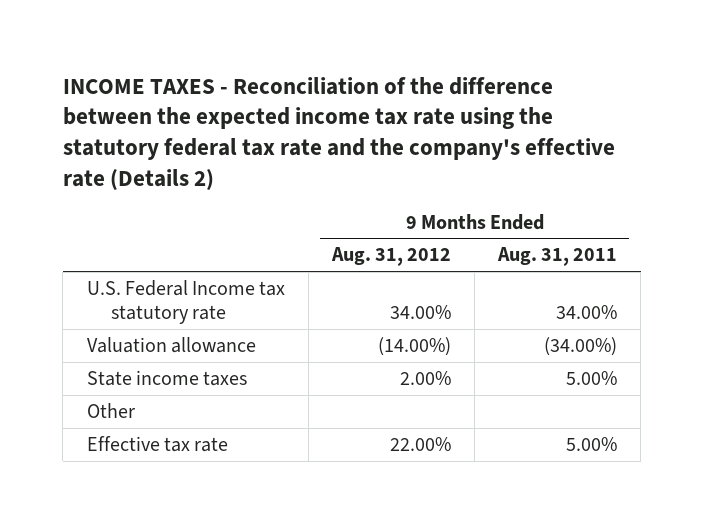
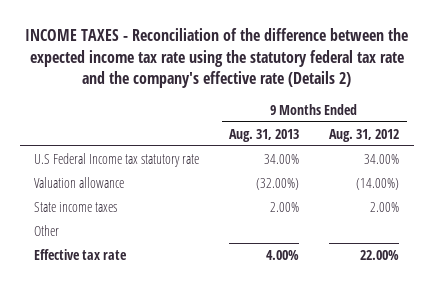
- | 9 Months Ended Aug. 31, 2012 | 9 Months Ended Aug. 31, 2011
+ | 9 Months Ended Aug. 31, 2013 | 9 Months Ended Aug. 31, 2012
- U.S. Federal Income tax statutory rate | 34.00% | 34.00%
+ U.S Federal Income tax statutory rate | 34.00% | 34.00%

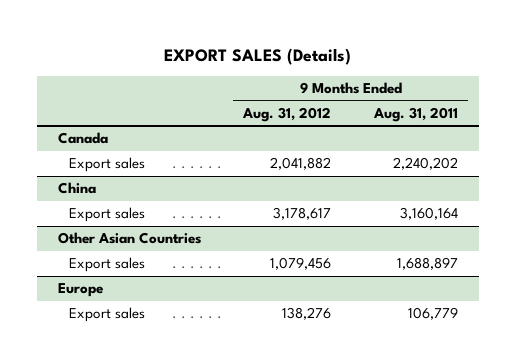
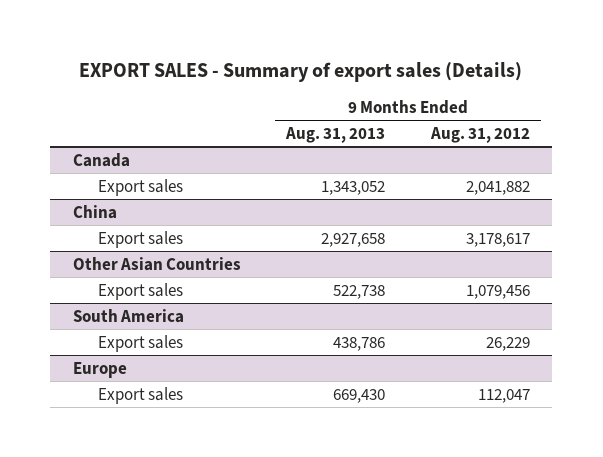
- EXPORT SALES (Details)
+ EXPORT SALES - Summary of export sales (Details)
- | 9 Months Ended Aug. 31, 2012 | 9 Months Ended Aug. 31, 2011
+ | 9 Months Ended Aug. 31, 2013 | 9 Months Ended Aug. 31, 2012
+ South America
+ Export sales | 438,786 | 26,229
@ Europe
- Export sales | 138,276 | 106,779
+ Export sales | 669,430 | 112,047

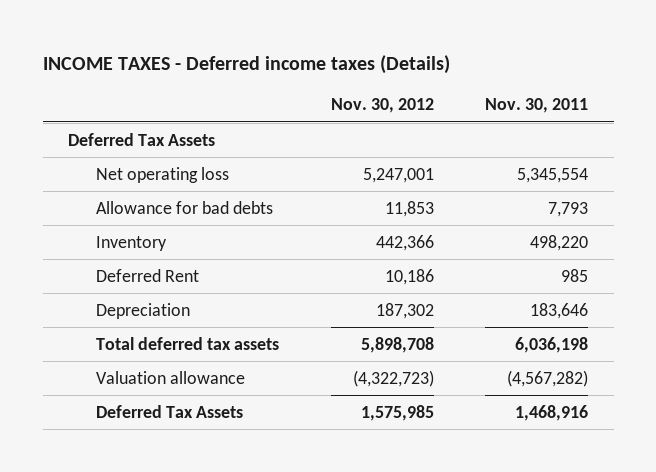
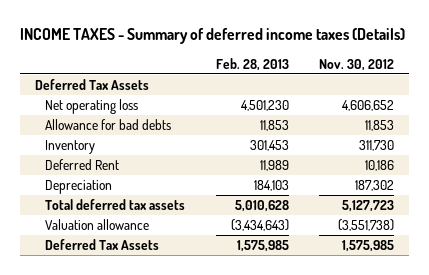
- INCOME TAXES - Deferred income taxes (Details)
+ INCOME TAXES - Summary of deferred income taxes (Details)
- | Nov. 30, 2012 | Nov. 30, 2011
+ | Feb. 28, 2013 | Nov. 30, 2012
- Net operating loss | 5,247,001 | 5,345,554
+ Net operating loss | 4,501,230 | 4,606,652
- Inventory | 442,366 | 498,220
+ Inventory | 301,453 | 311,730
- Total deferred tax assets | 5,898,708 | 6,036,198
- Valuation allowance | (4,322,723) | (4,567,282)
+ Total deferred tax assets | 5,010,628 | 5,127,723
+ Valuation allowance | (3,434,643) | (3,551,738)

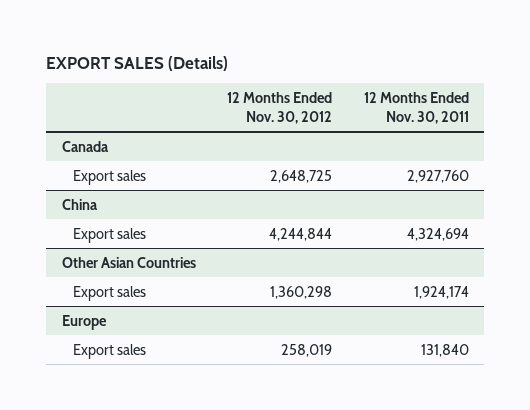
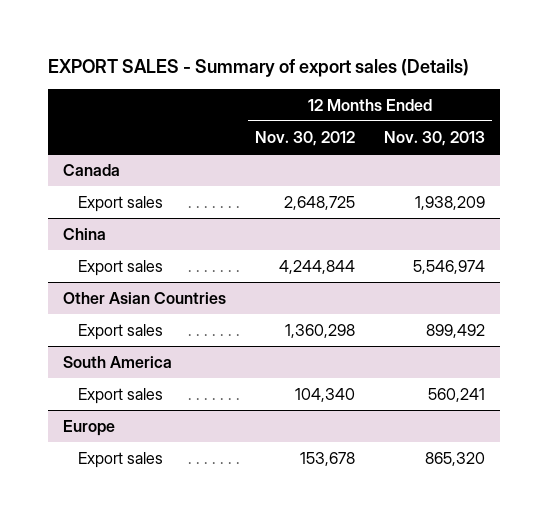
- EXPORT SALES (Details)
+ EXPORT SALES - Summary of export sales (Details)
- | 12 Months Ended Nov. 30, 2012 | 12 Months Ended Nov. 30, 2011
+ | 12 Months Ended Nov. 30, 2012 | 12 Months Ended Nov. 30, 2013
+ South America
+ Export sales | 104,340 | 560,241
@ Europe
- Export sales | 258,019 | 131,840
+ Export sales | 153,678 | 865,320

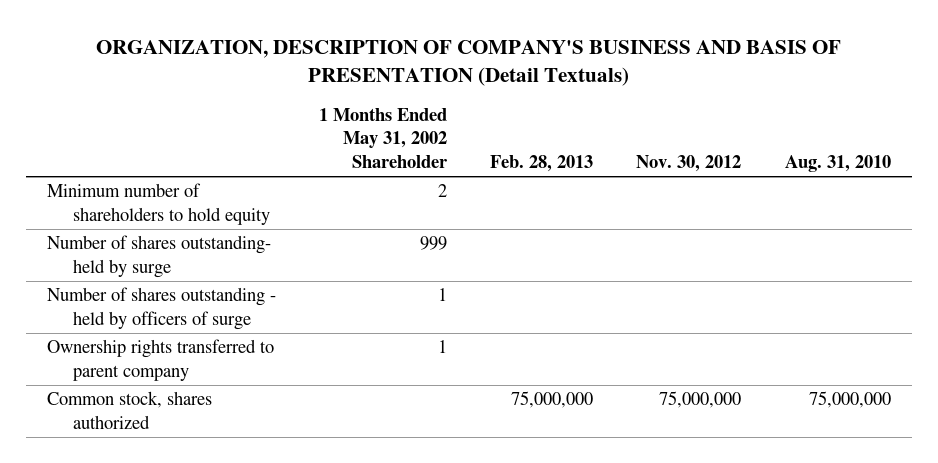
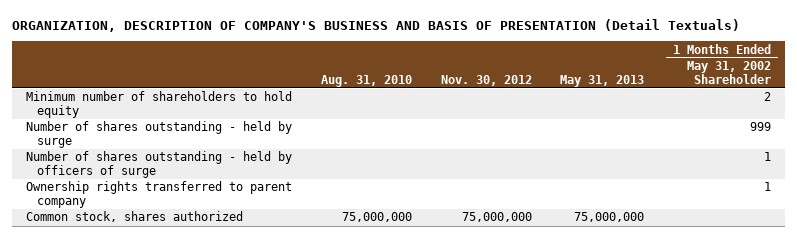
- | 1 Months Ended May 31, 2002 Shareholder | Feb. 28, 2013 | Nov. 30, 2012 | Aug. 31, 2010
+ | Aug. 31, 2010 | Nov. 30, 2012 | May 31, 2013 | 1 Months Ended May 31, 2002 Shareholder
- Number of shares outstanding- held by surge | 999 | | |
+ Number of shares outstanding - held by surge | | | | 999

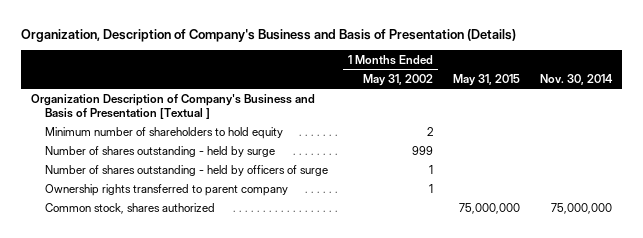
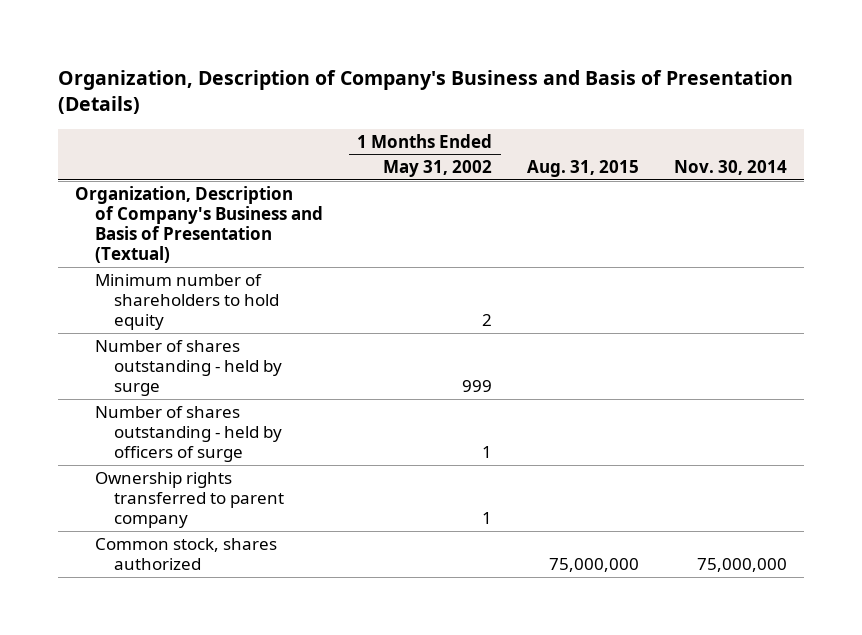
- | 1 Months Ended May 31, 2002 | May 31, 2015 | Nov. 30, 2014
+ | 1 Months Ended May 31, 2002 | Aug. 31, 2015 | Nov. 30, 2014
- Organization Description of Company's Business and Basis of Presentation [Textual ]
+ Organization, Description of Company's Business and Basis of Presentation (Textual)

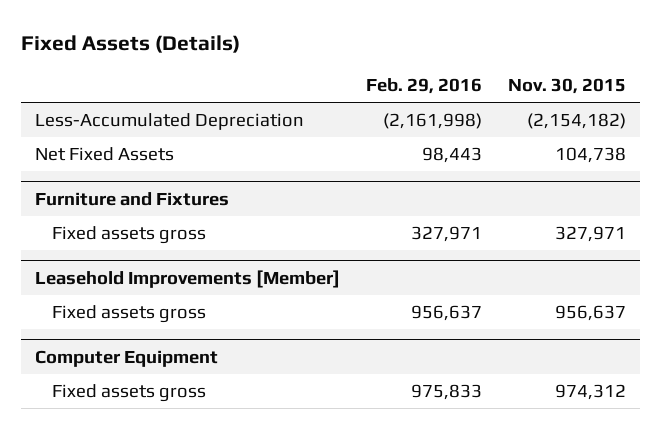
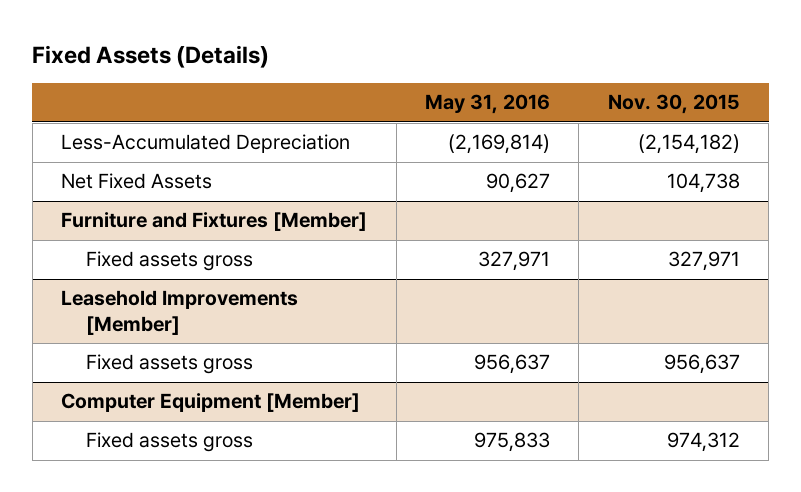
- | Feb. 29, 2016 | Nov. 30, 2015
+ | May 31, 2016 | Nov. 30, 2015
- Furniture and Fixtures
+ Furniture and Fixtures [Member]
- Computer Equipment
+ Computer Equipment [Member]

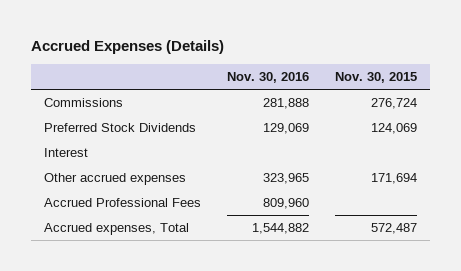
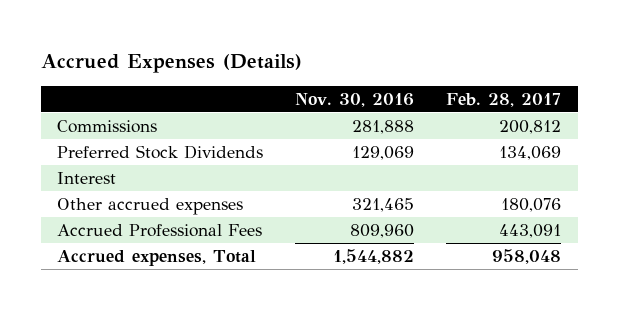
- | Nov. 30, 2016 | Nov. 30, 2015
+ | Nov. 30, 2016 | Feb. 28, 2017
- Other accrued expenses | 323,965 | 171,694
+ Other accrued expenses | 321,465 | 180,076

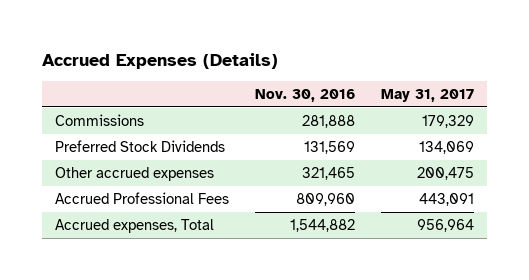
- | Nov. 30, 2016 | Feb. 28, 2017
+ | Nov. 30, 2016 | May 31, 2017
- Preferred Stock Dividends | 129,069 | 134,069
- Interest
+ Preferred Stock Dividends | 131,569 | 134,069

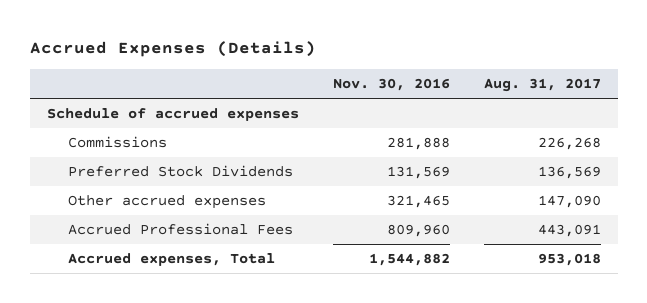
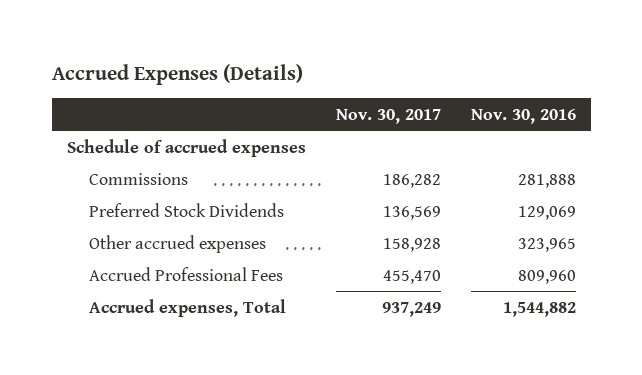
- | Nov. 30, 2016 | Aug. 31, 2017
+ | Nov. 30, 2017 | Nov. 30, 2016
- Preferred Stock Dividends | 131,569 | 136,569
- Other accrued expenses | 321,465 | 147,090
+ Preferred Stock Dividends | 136,569 | 129,069
+ Other accrued expenses | 158,928 | 323,965

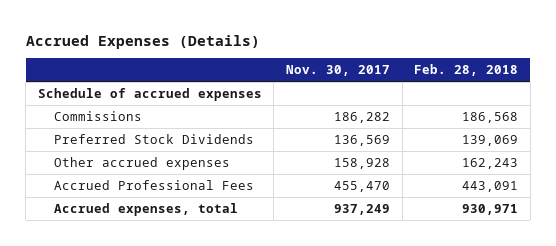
- | Nov. 30, 2017 | Nov. 30, 2016
+ | Nov. 30, 2017 | Feb. 28, 2018
- Accrued expenses, Total | 937,249 | 1,544,882
+ Accrued expenses, total | 937,249 | 930,971

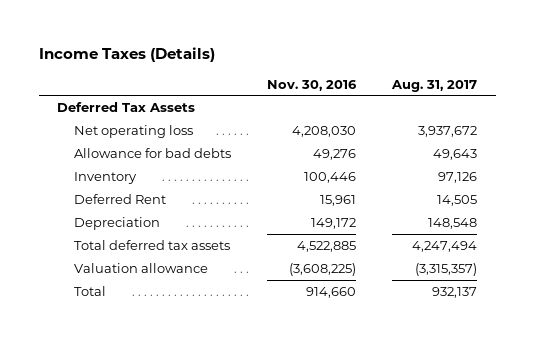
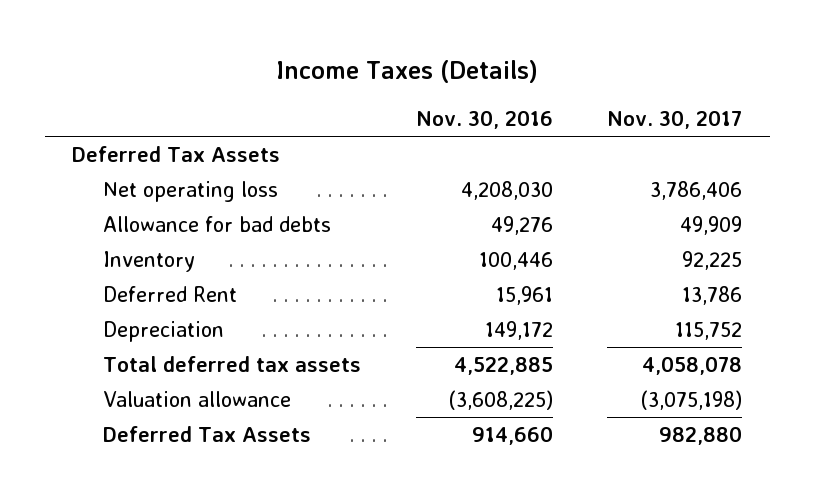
- | Nov. 30, 2016 | Aug. 31, 2017
+ | Nov. 30, 2016 | Nov. 30, 2017
- Total | 914,660 | 932,137
+ Deferred Tax Assets | 914,660 | 982,880

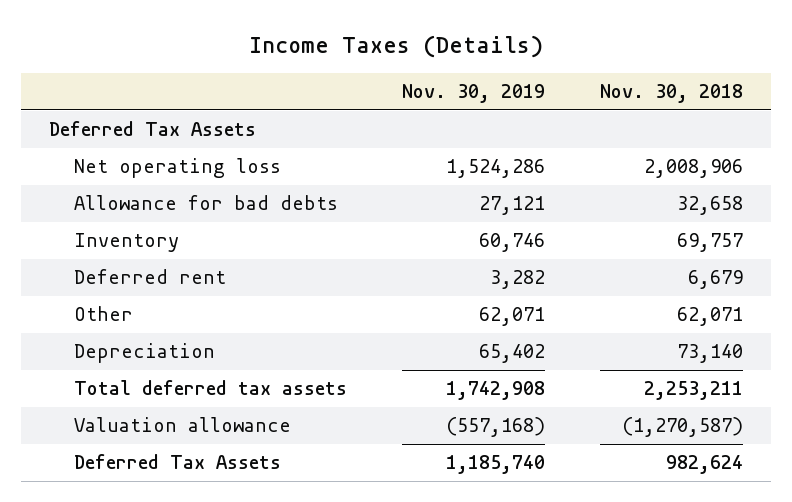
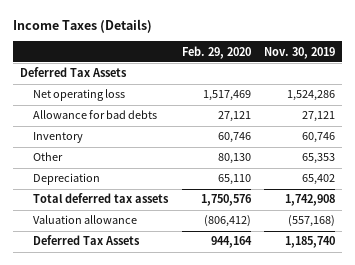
- | Nov. 30, 2019 | Nov. 30, 2018
+ | Feb. 29, 2020 | Nov. 30, 2019
- Deferred rent | 3,282 | 6,679
- Other | 62,071 | 62,071
+ Other | 80,130 | 65,353

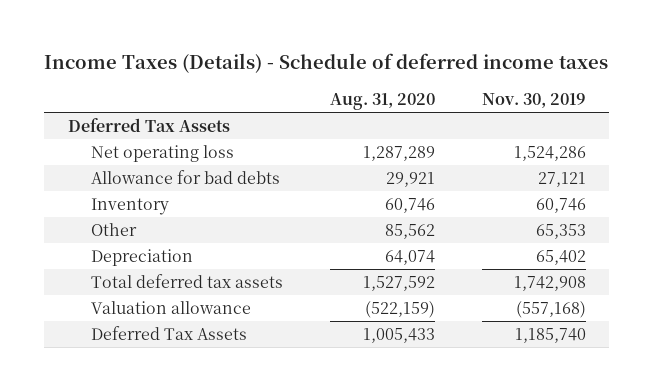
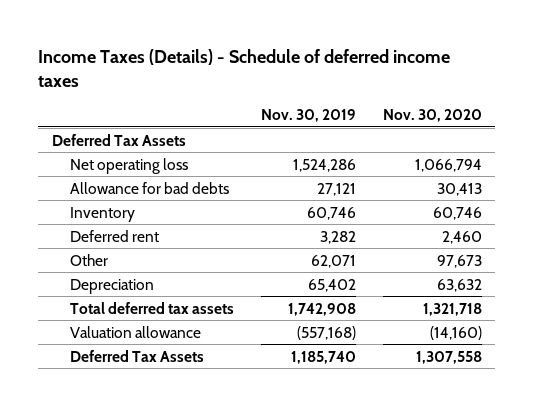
- | Aug. 31, 2020 | Nov. 30, 2019
+ | Nov. 30, 2019 | Nov. 30, 2020
- Other | 85,562 | 65,353
+ Deferred rent | 3,282 | 2,460
+ Other | 62,071 | 97,673

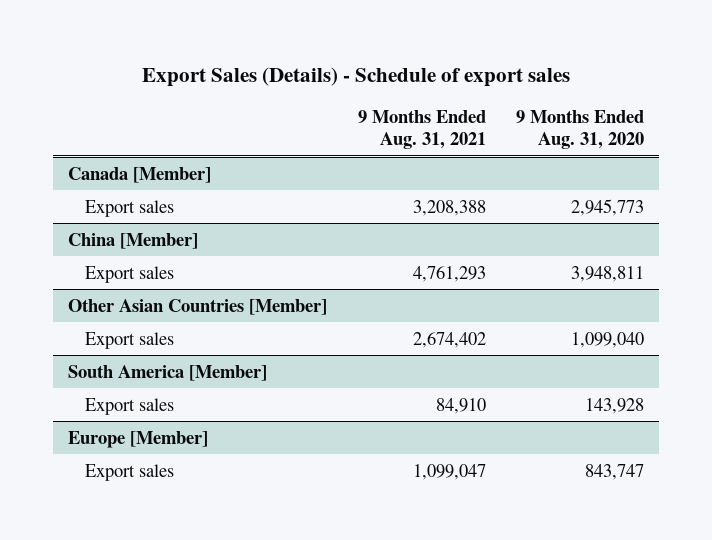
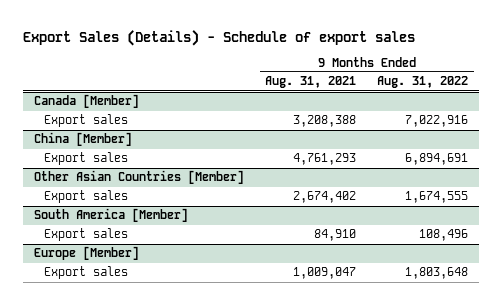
- | 9 Months Ended Aug. 31, 2021 | 9 Months Ended Aug. 31, 2020
+ | 9 Months Ended Aug. 31, 2021 | 9 Months Ended Aug. 31, 2022
@ Europe [Member]
- Export sales | 1,099,047 | 843,747
+ Export sales | 1,009,047 | 1,803,648

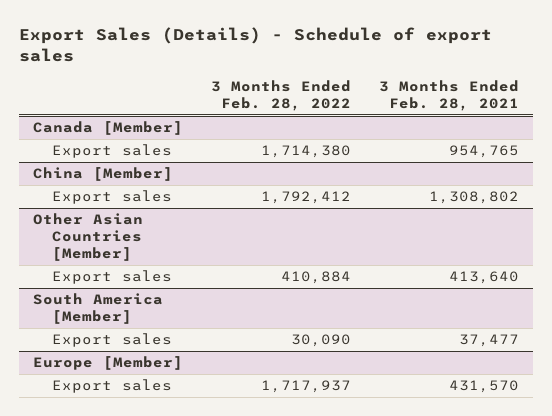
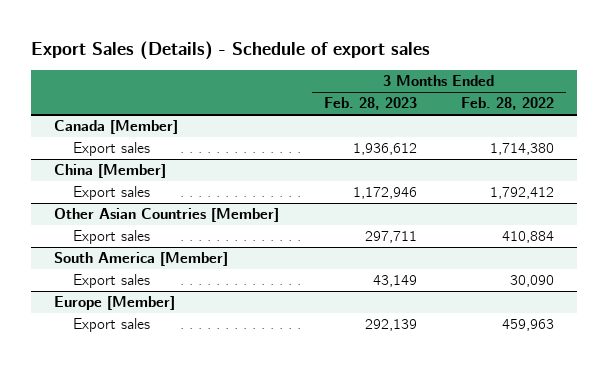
- | 3 Months Ended Feb. 28, 2022 | 3 Months Ended Feb. 28, 2021
+ | 3 Months Ended Feb. 28, 2023 | 3 Months Ended Feb. 28, 2022
@ Europe [Member]
- Export sales | 1,717,937 | 431,570
+ Export sales | 292,139 | 459,963

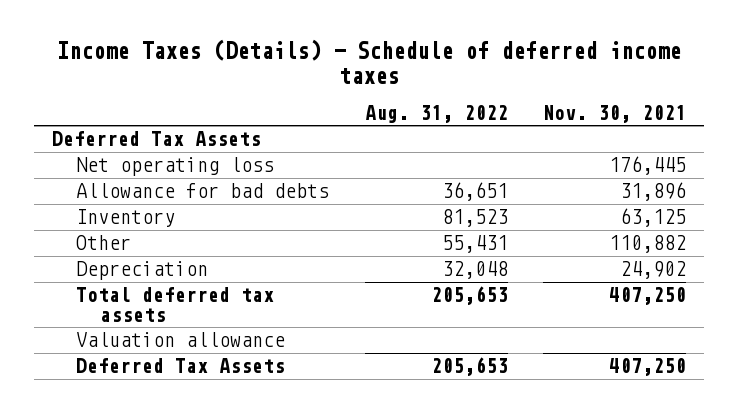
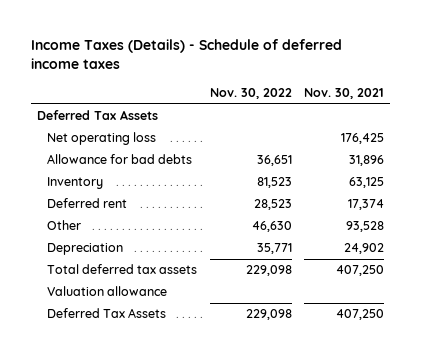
- | Aug. 31, 2022 | Nov. 30, 2021
+ | Nov. 30, 2022 | Nov. 30, 2021
- Net operating loss | | 176,445
+ Net operating loss | | 176,425
- Other | 55,431 | 110,882
+ Deferred rent | 28,523 | 17,374
+ Other | 46,630 | 93,528

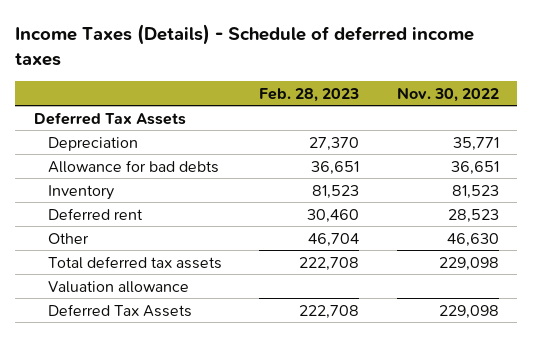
- | Nov. 30, 2022 | Nov. 30, 2021
+ | Feb. 28, 2023 | Nov. 30, 2022
- Net operating loss | | 176,425
moved up: Depreciation | 27,370 | 35,771

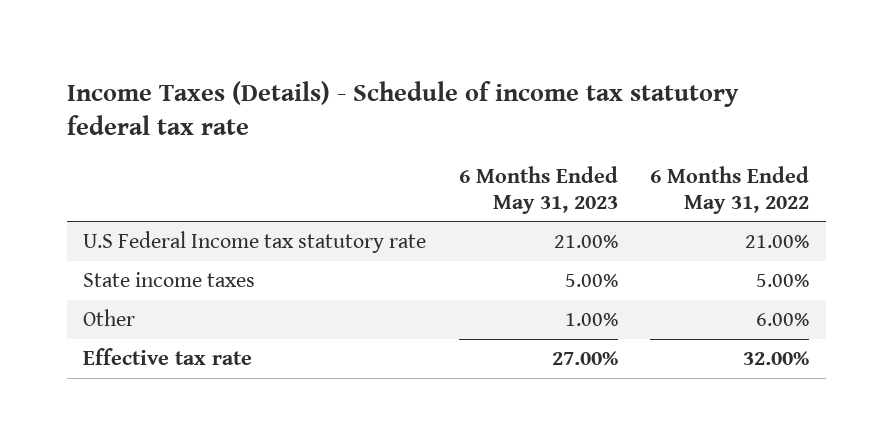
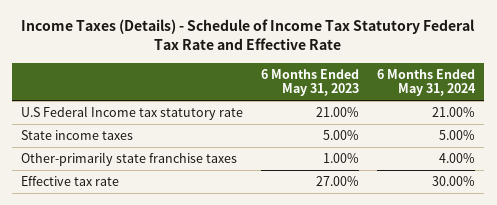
- Income Taxes (Details) - Schedule of income tax statutory federal tax rate
+ Income Taxes (Details) - Schedule of Income Tax Statutory Federal Tax Rate and Effective Rate
- | 6 Months Ended May 31, 2023 | 6 Months Ended May 31, 2022
+ | 6 Months Ended May 31, 2023 | 6 Months Ended May 31, 2024
- Other | 1.00% | 6.00%
+ Other-primarily state franchise taxes | 1.00% | 4.00%

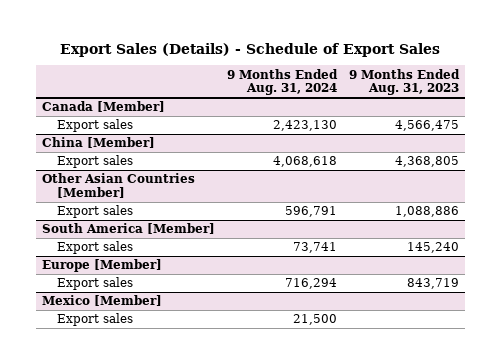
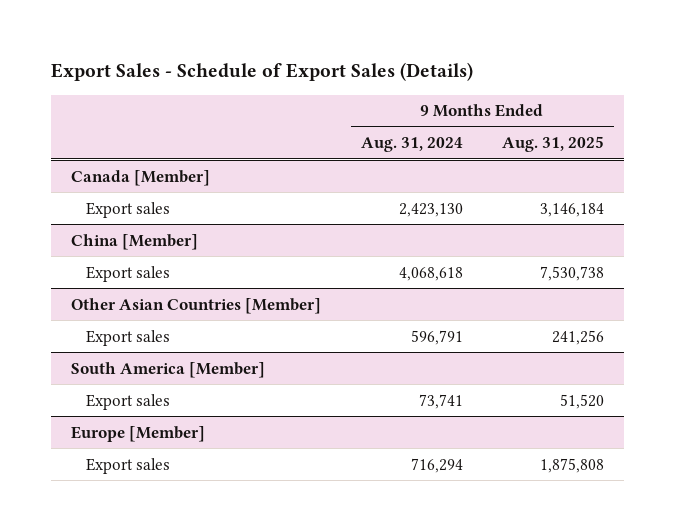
- Export Sales (Details) - Schedule of Export Sales
+ Export Sales - Schedule of Export Sales (Details)
- | 9 Months Ended Aug. 31, 2024 | 9 Months Ended Aug. 31, 2023
+ | 9 Months Ended Aug. 31, 2024 | 9 Months Ended Aug. 31, 2025
- Mexico [Member]
- Export sales | 21,500 |

